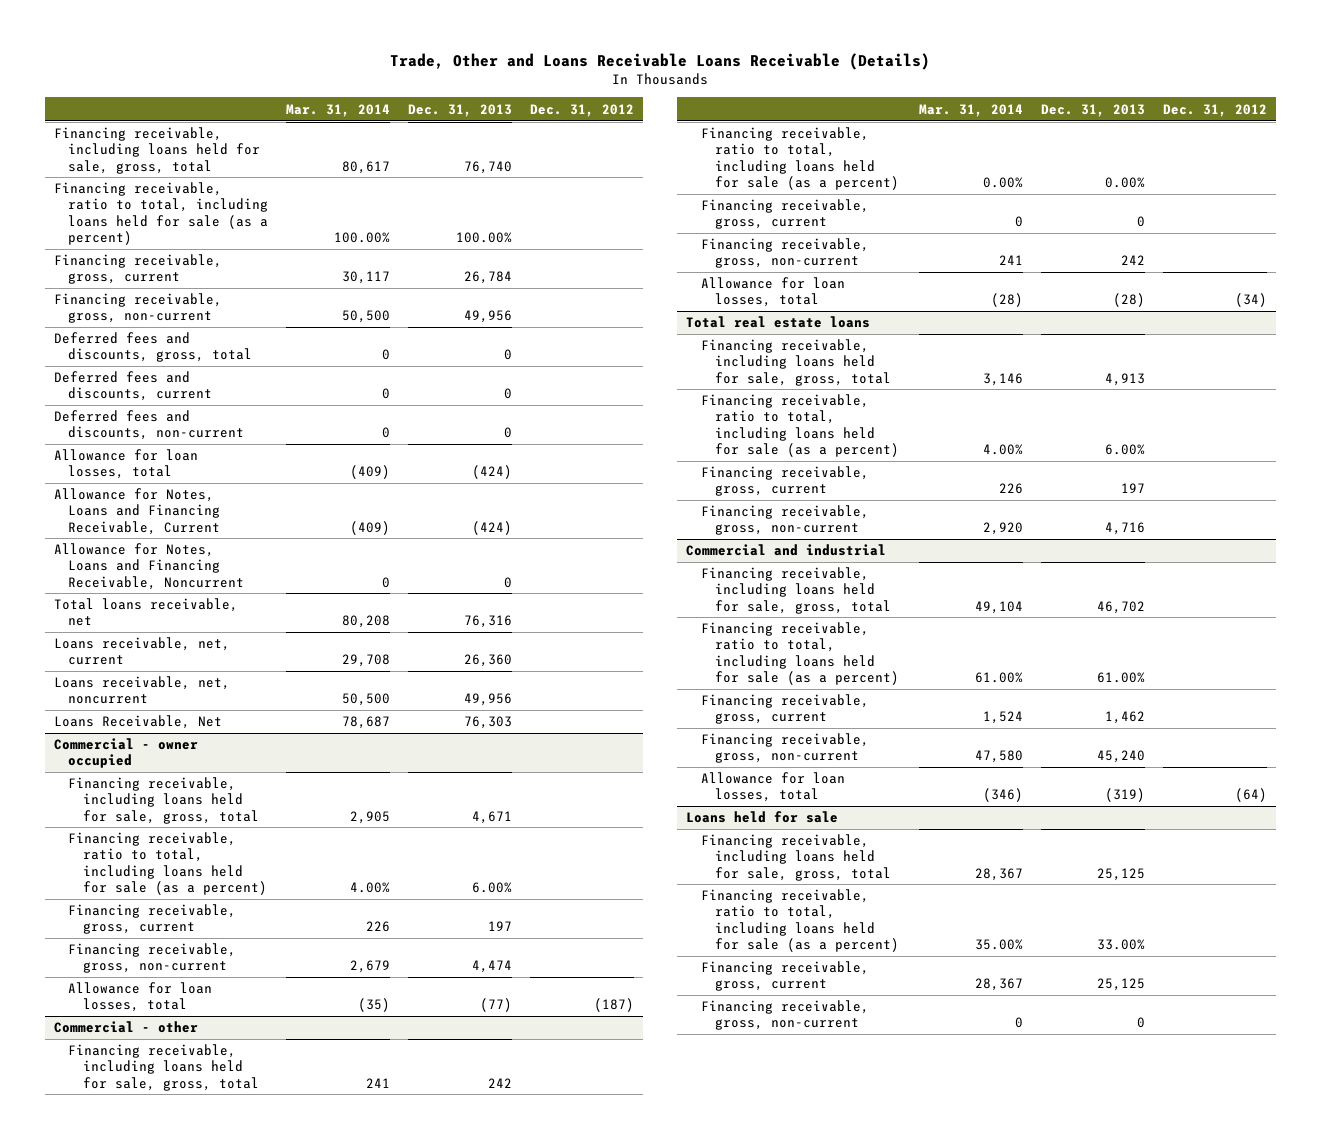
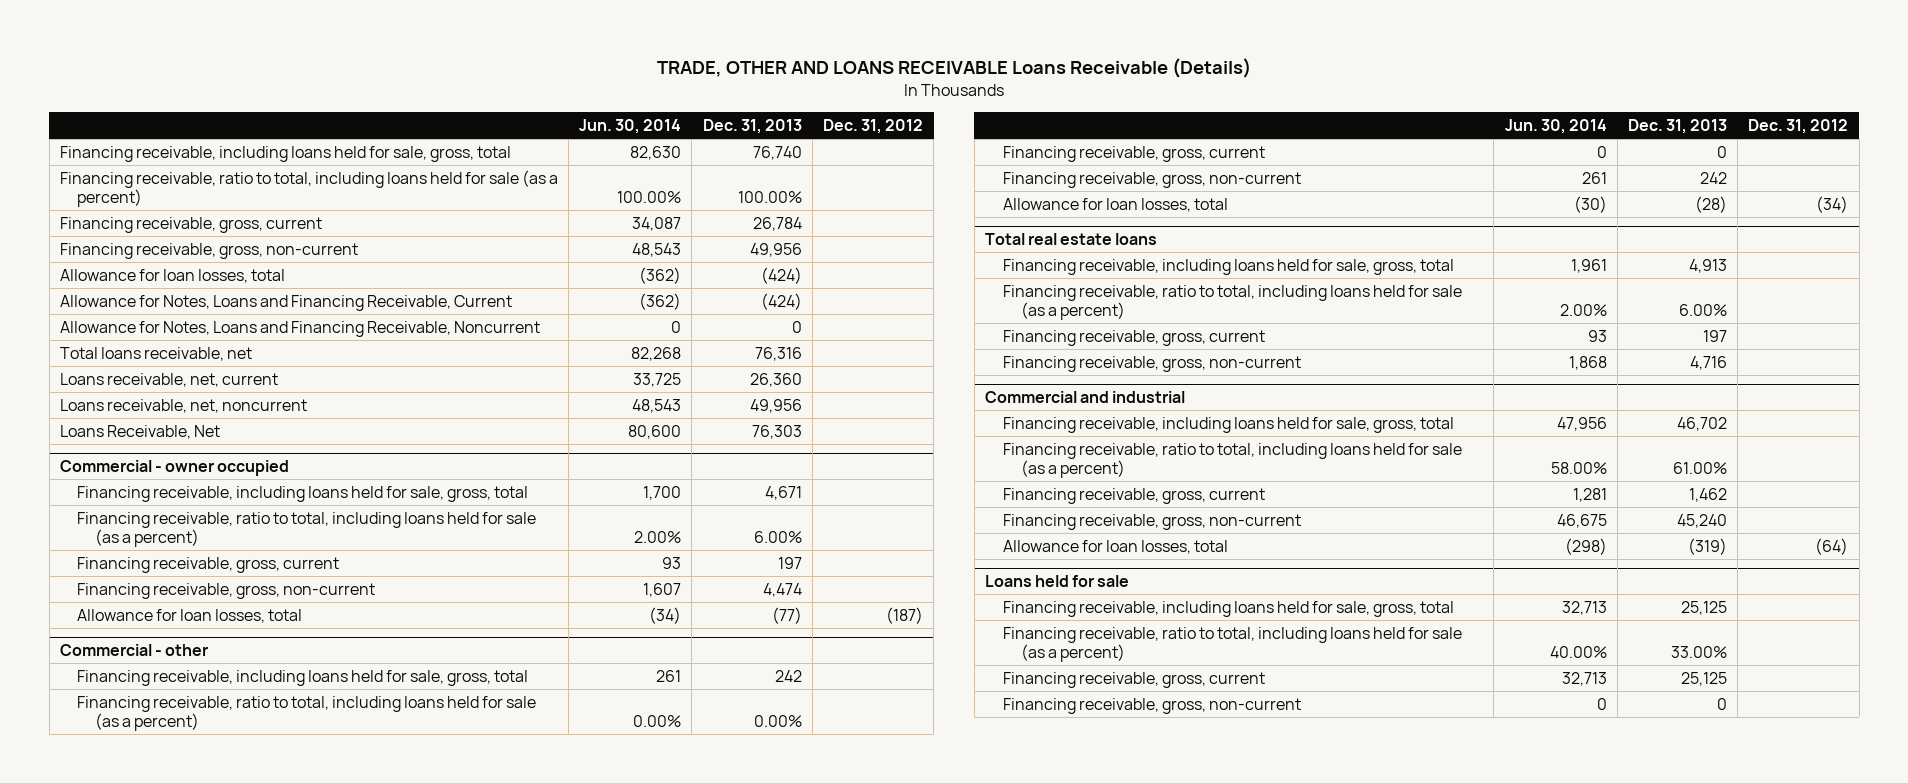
- Trade, Other and Loans Receivable Loans Receivable (Details)
+ TRADE, OTHER AND LOANS RECEIVABLE Loans Receivable (Details)
- | Mar. 31, 2014 | Dec. 31, 2013 | Dec. 31, 2012
+ | Jun. 30, 2014 | Dec. 31, 2013 | Dec. 31, 2012
- Deferred fees and discounts, gross, total | 0 | 0 |
- Deferred fees and discounts, current | 0 | 0 |
- Deferred fees and discounts, non-current | 0 | 0 |

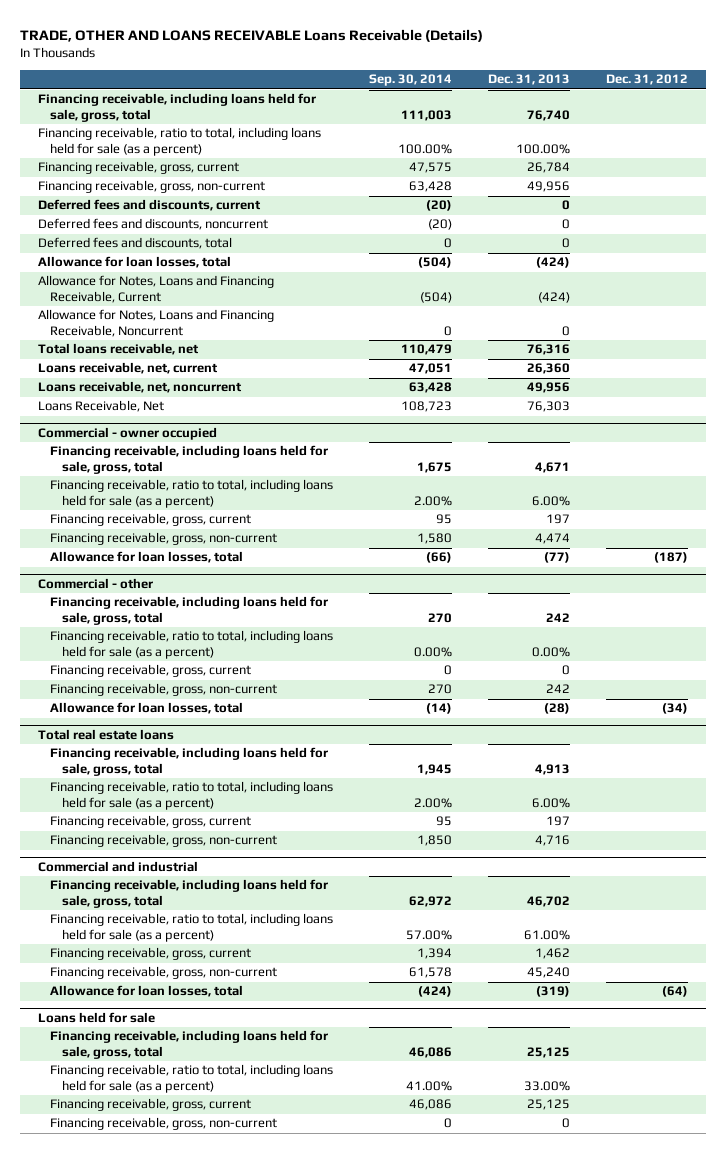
- | Jun. 30, 2014 | Dec. 31, 2013 | Dec. 31, 2012
+ | Sep. 30, 2014 | Dec. 31, 2013 | Dec. 31, 2012
+ Deferred fees and discounts, current | (20) | 0 |
+ Deferred fees and discounts, noncurrent | (20) | 0 |
+ Deferred fees and discounts, total | 0 | 0 |

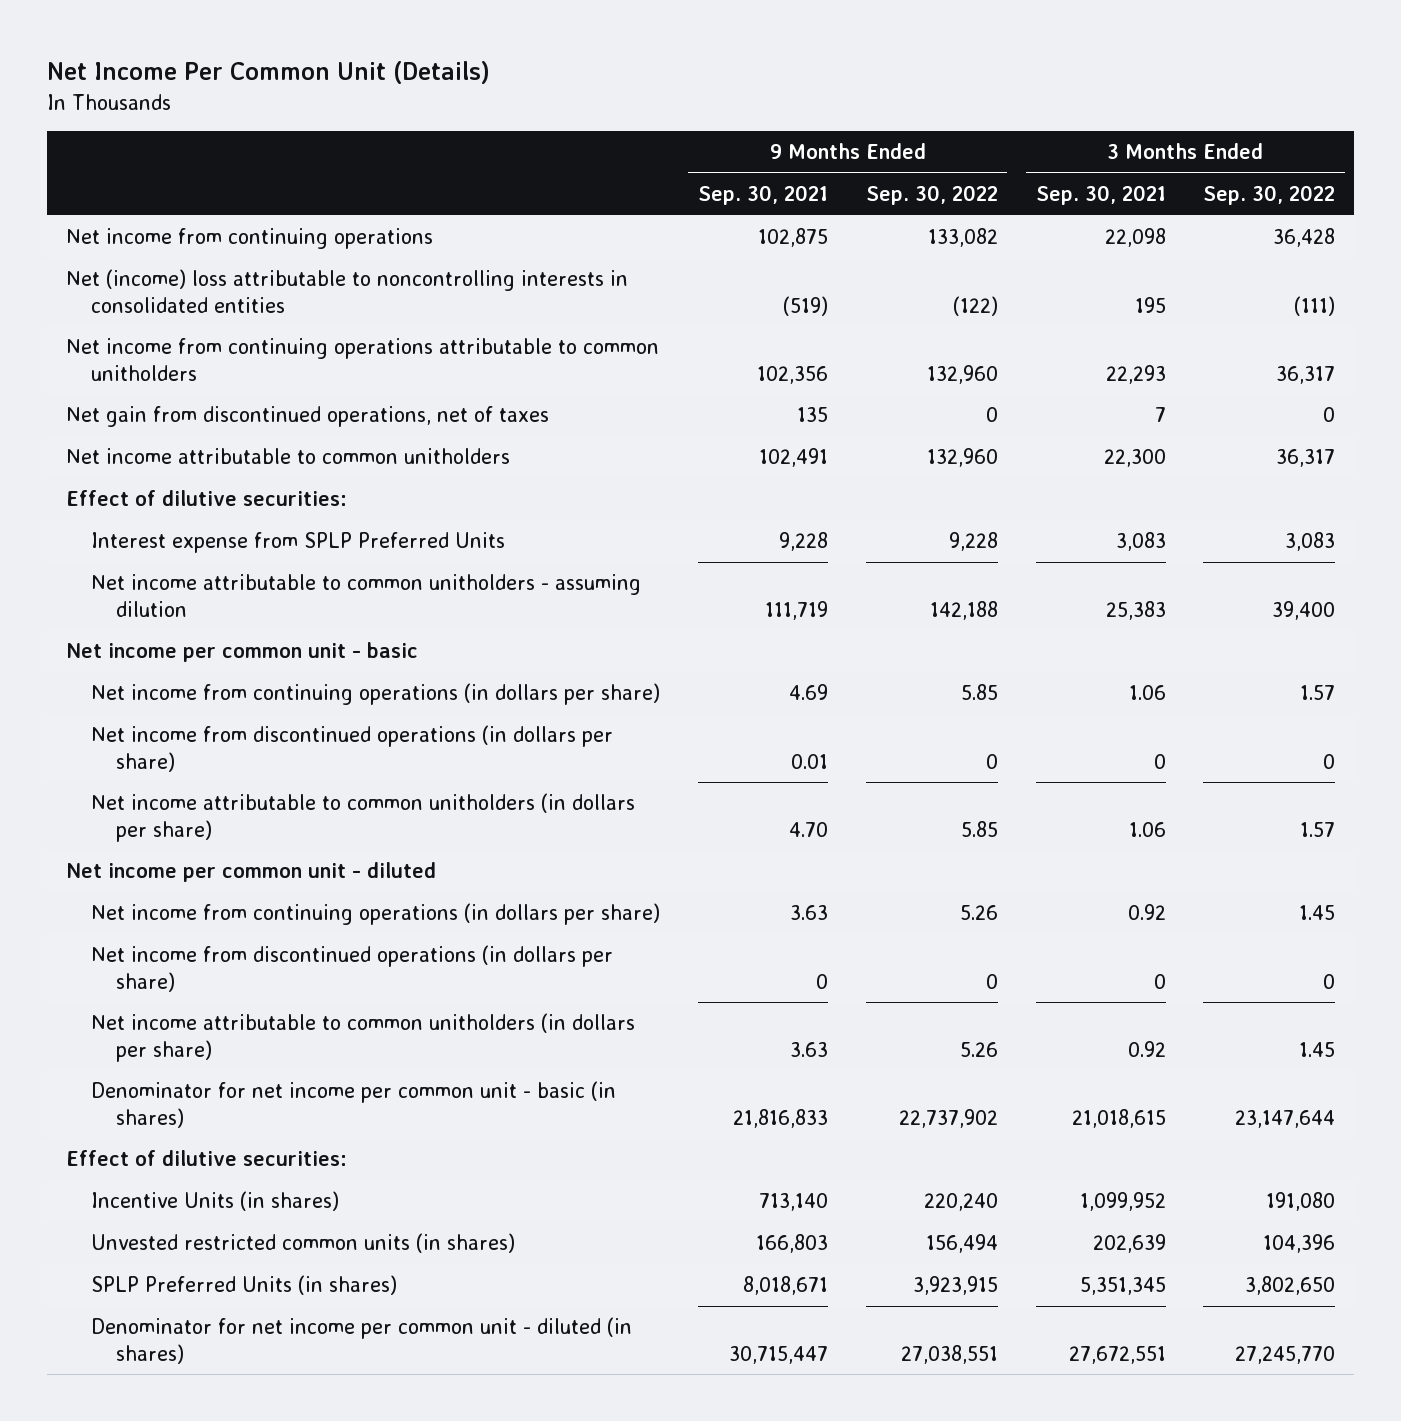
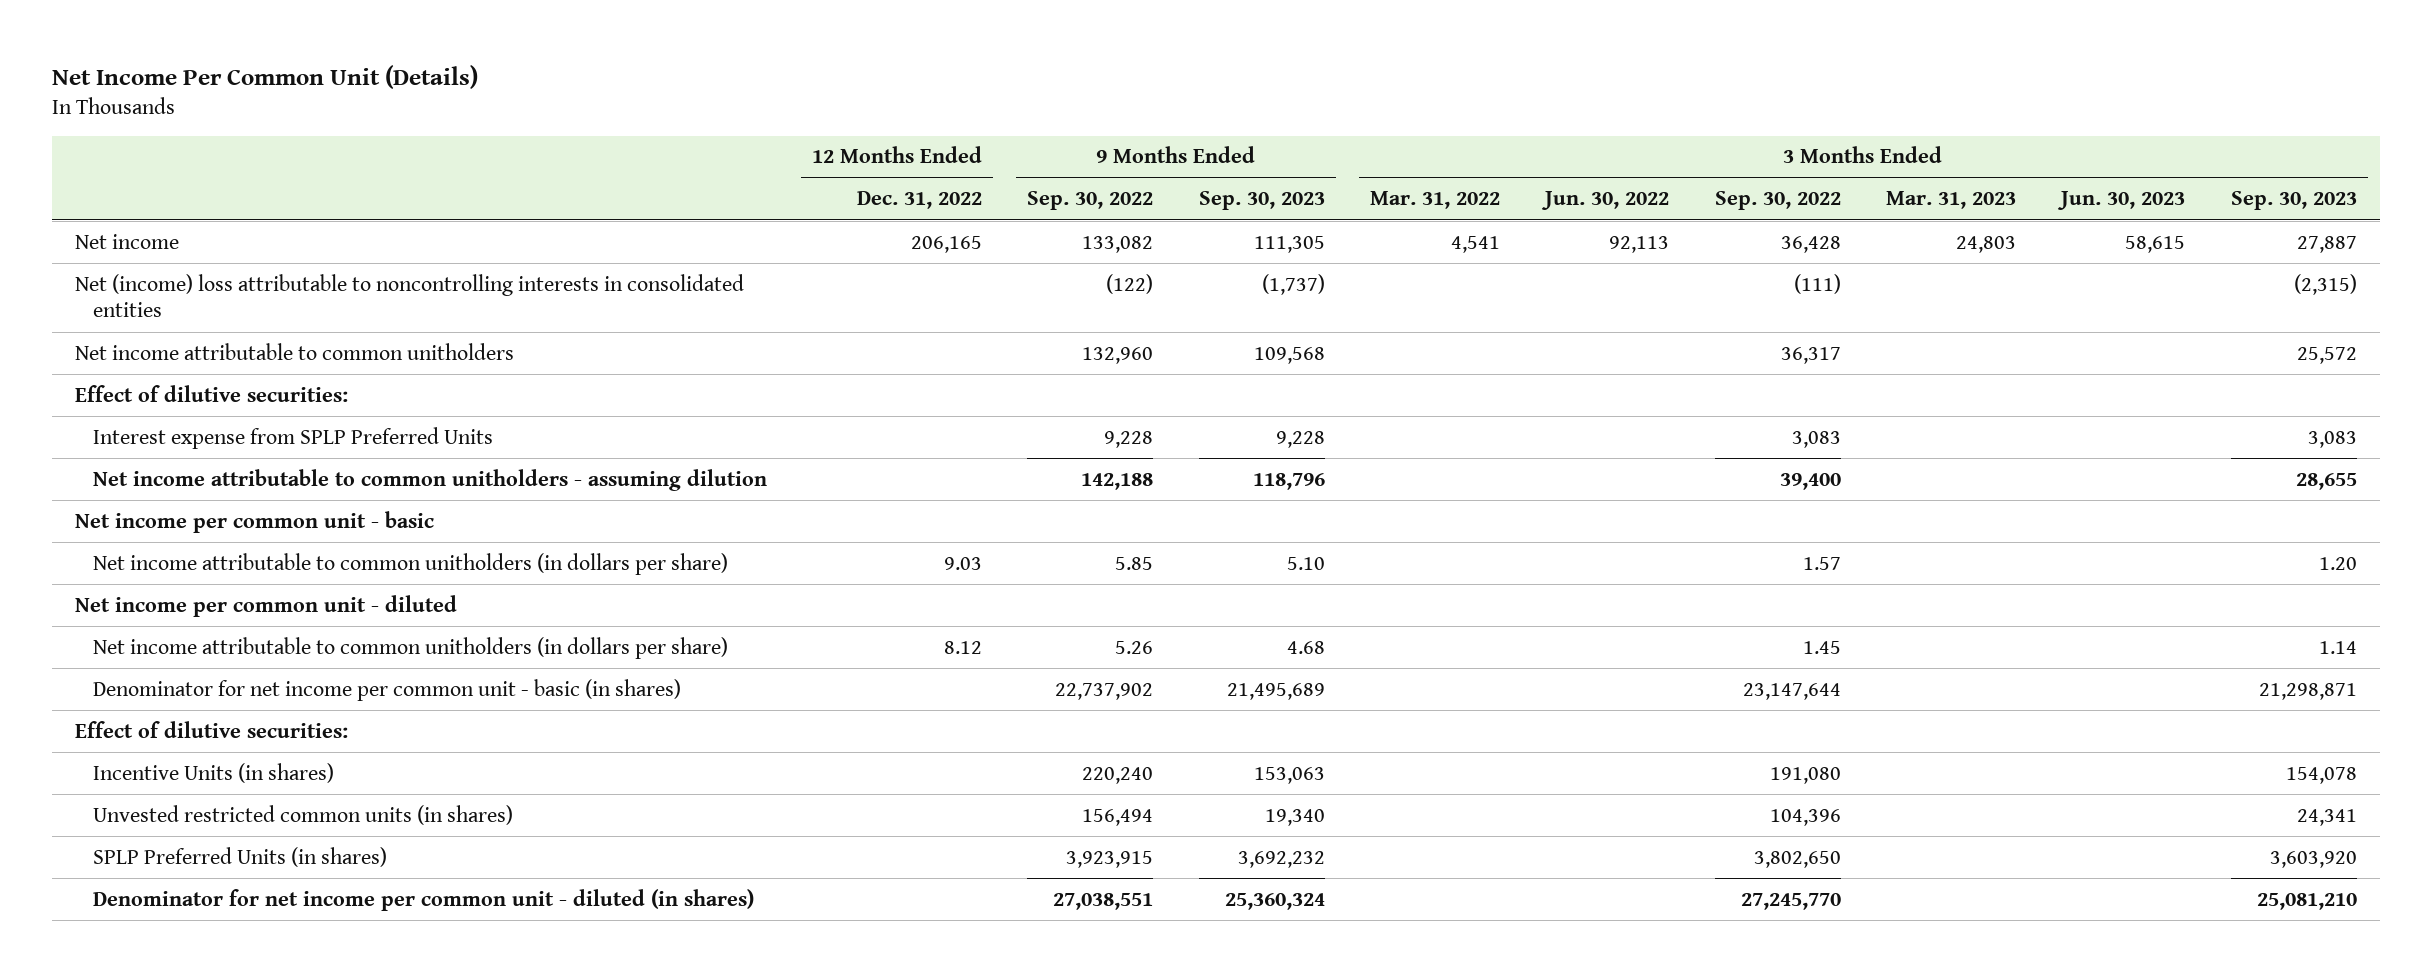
- | 9 Months Ended Sep. 30, 2021 | 9 Months Ended Sep. 30, 2022 | 3 Months Ended Sep. 30, 2021 | 3 Months Ended Sep. 30, 2022
+ | 12 Months Ended Dec. 31, 2022 | 9 Months Ended Sep. 30, 2022 | 9 Months Ended Sep. 30, 2023 | 3 Months Ended Mar. 31, 2022 | 3 Months Ended Jun. 30, 2022 | 3 Months Ended Sep. 30, 2022 | 3 Months Ended Mar. 31, 2023 | 3 Months Ended Jun. 30, 2023 | 3 Months Ended Sep. 30, 2023
- Net income from continuing operations | 102,875 | 133,082 | 22,098 | 36,428
+ Net income | 206,165 | 133,082 | 111,305 | 4,541 | 92,113 | 36,428 | 24,803 | 58,615 | 27,887
- Net income from continuing operations attributable to common unitholders | 102,356 | 132,960 | 22,293 | 36,317
- Net gain from discontinued operations, net of taxes | 135 | 0 | 7 | 0
- Net income from continuing operations (in dollars per share) | 4.69 | 5.85 | 1.06 | 1.57
- Net income from discontinued operations (in dollars per share) | 0.01 | 0 | 0 | 0
- Net income from continuing operations (in dollars per share) | 3.63 | 5.26 | 0.92 | 1.45
- Net income from discontinued operations (in dollars per share) | 0 | 0 | 0 | 0

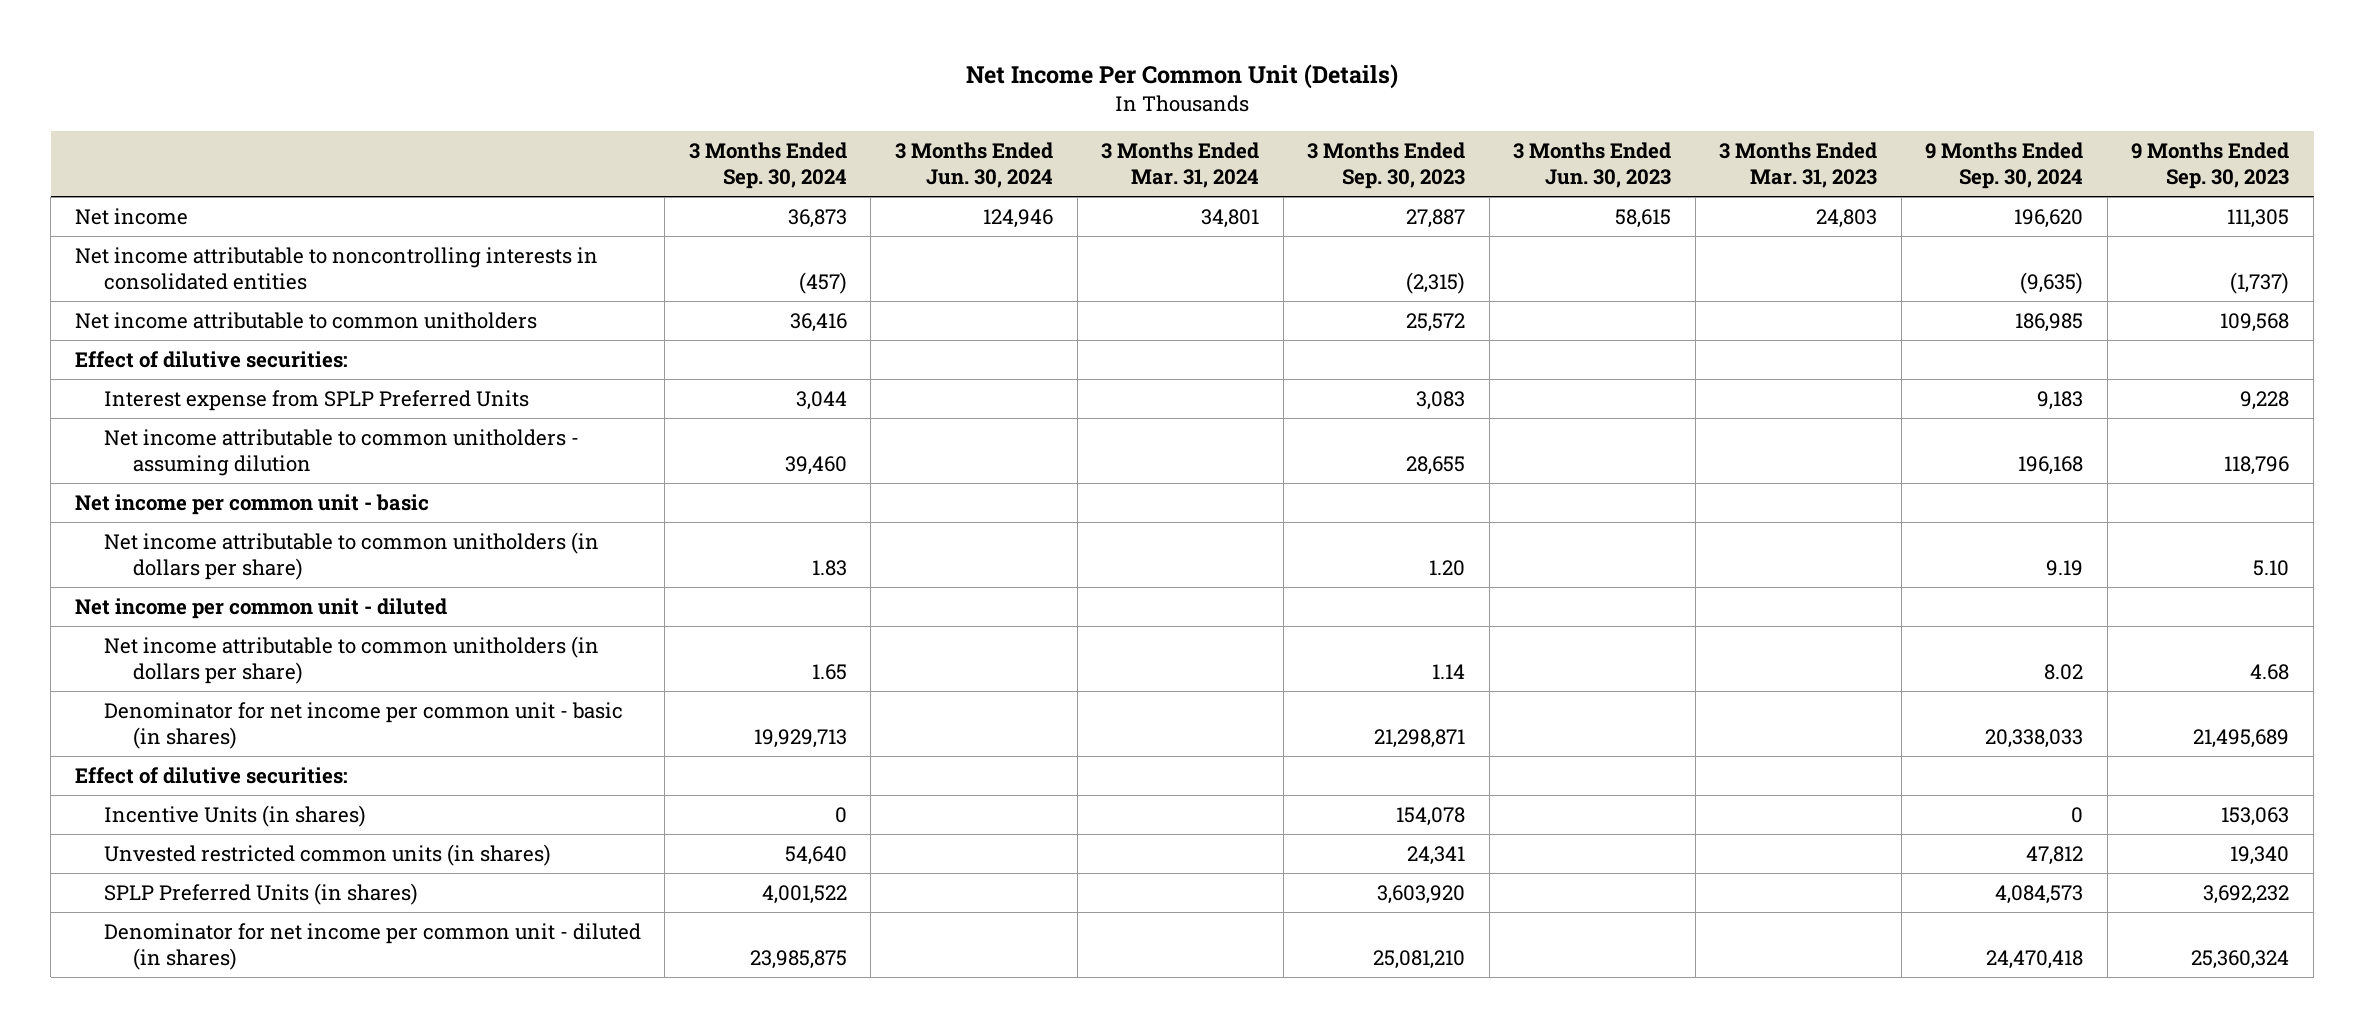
- | 12 Months Ended Dec. 31, 2022 | 9 Months Ended Sep. 30, 2022 | 9 Months Ended Sep. 30, 2023 | 3 Months Ended Mar. 31, 2022 | 3 Months Ended Jun. 30, 2022 | 3 Months Ended Sep. 30, 2022 | 3 Months Ended Mar. 31, 2023 | 3 Months Ended Jun. 30, 2023 | 3 Months Ended Sep. 30, 2023
+ | 3 Months Ended Sep. 30, 2024 | 3 Months Ended Jun. 30, 2024 | 3 Months Ended Mar. 31, 2024 | 3 Months Ended Sep. 30, 2023 | 3 Months Ended Jun. 30, 2023 | 3 Months Ended Mar. 31, 2023 | 9 Months Ended Sep. 30, 2024 | 9 Months Ended Sep. 30, 2023
- Net (income) loss attributable to noncontrolling interests in consolidated entities | | (122) | (1,737) | | | (111) | | | (2,315)
+ Net income attributable to noncontrolling interests in consolidated entities | (457) | | | (2,315) | | | (9,635) | (1,737)

